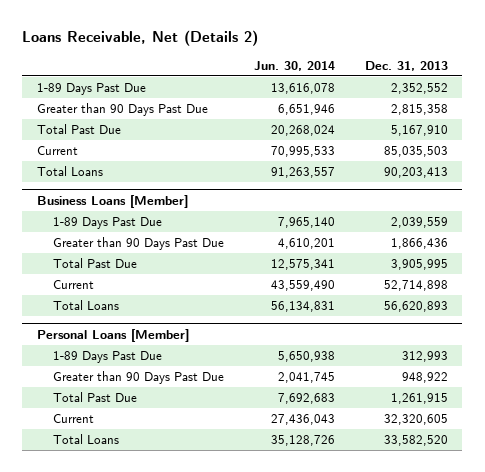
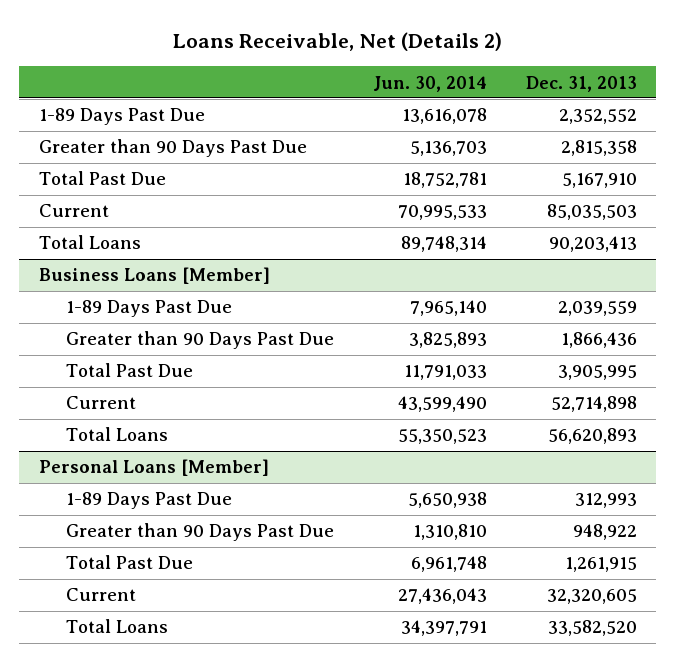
- Greater than 90 Days Past Due | 6,651,946 | 2,815,358
- Total Past Due | 20,268,024 | 5,167,910
+ Greater than 90 Days Past Due | 5,136,703 | 2,815,358
+ Total Past Due | 18,752,781 | 5,167,910
- Total Loans | 91,263,557 | 90,203,413
+ Total Loans | 89,748,314 | 90,203,413
@ Business Loans [Member]
- Greater than 90 Days Past Due | 4,610,201 | 1,866,436
- Total Past Due | 12,575,341 | 3,905,995
- Current | 43,559,490 | 52,714,898
- Total Loans | 56,134,831 | 56,620,893
+ Greater than 90 Days Past Due | 3,825,893 | 1,866,436
+ Total Past Due | 11,791,033 | 3,905,995
+ Current | 43,599,490 | 52,714,898
+ Total Loans | 55,350,523 | 56,620,893
@ Personal Loans [Member]
- Greater than 90 Days Past Due | 2,041,745 | 948,922
- Total Past Due | 7,692,683 | 1,261,915
+ Greater than 90 Days Past Due | 1,310,810 | 948,922
+ Total Past Due | 6,961,748 | 1,261,915
- Total Loans | 35,128,726 | 33,582,520
+ Total Loans | 34,397,791 | 33,582,520

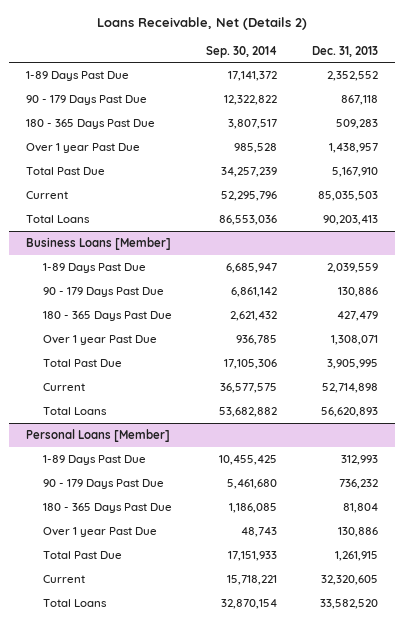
- | Jun. 30, 2014 | Dec. 31, 2013
+ | Sep. 30, 2014 | Dec. 31, 2013
- Greater than 90 Days Past Due | 5,136,703 | 2,815,358
+ 90 - 179 Days Past Due | 12,322,822 | 867,118
+ 180 - 365 Days Past Due | 3,807,517 | 509,283
+ Over 1 year Past Due | 985,528 | 1,438,957
@ Business Loans [Member]
- Greater than 90 Days Past Due | 3,825,893 | 1,866,436
+ 90 - 179 Days Past Due | 6,861,142 | 130,886
+ 180 - 365 Days Past Due | 2,621,432 | 427,479
+ Over 1 year Past Due | 936,785 | 1,308,071
@ Personal Loans [Member]
- Greater than 90 Days Past Due | 1,310,810 | 948,922
+ 90 - 179 Days Past Due | 5,461,680 | 736,232
+ 180 - 365 Days Past Due | 1,186,085 | 81,804
+ Over 1 year Past Due | 48,743 | 130,886

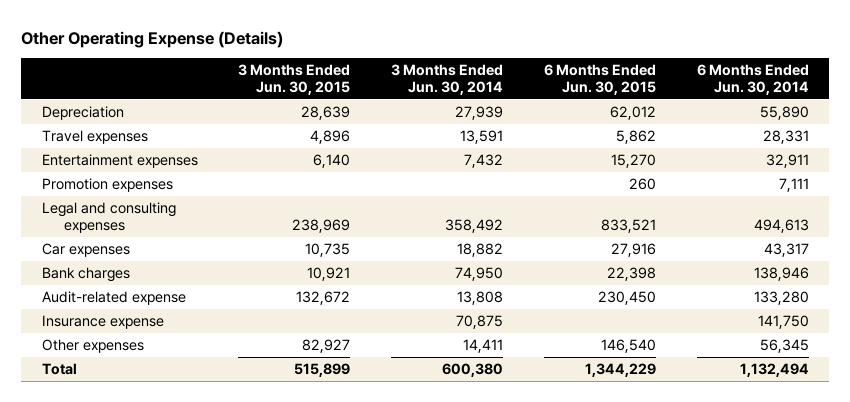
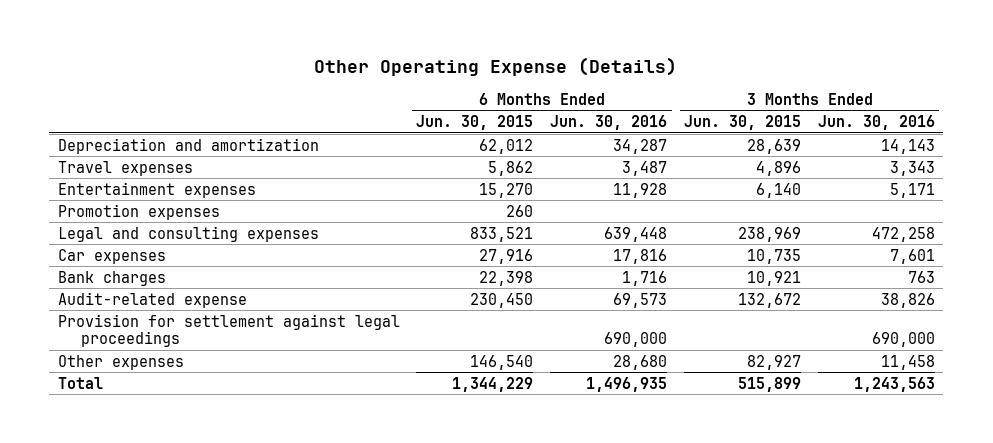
- | 3 Months Ended Jun. 30, 2015 | 3 Months Ended Jun. 30, 2014 | 6 Months Ended Jun. 30, 2015 | 6 Months Ended Jun. 30, 2014
+ | 6 Months Ended Jun. 30, 2015 | 6 Months Ended Jun. 30, 2016 | 3 Months Ended Jun. 30, 2015 | 3 Months Ended Jun. 30, 2016
- Depreciation | 28,639 | 27,939 | 62,012 | 55,890
+ Depreciation and amortization | 62,012 | 34,287 | 28,639 | 14,143
- Insurance expense | | 70,875 | | 141,750
+ Provision for settlement against legal proceedings | | 690,000 | | 690,000

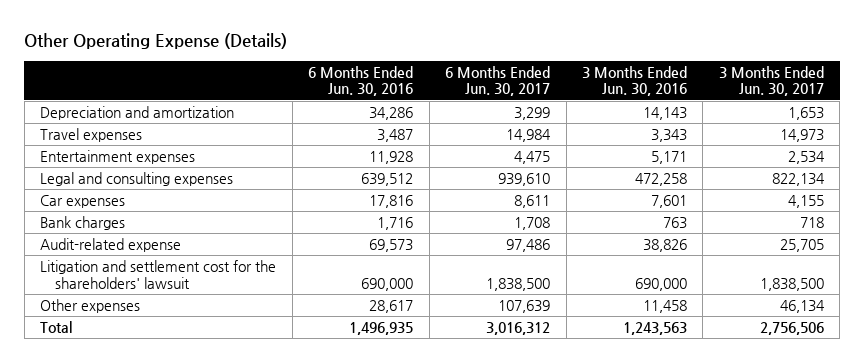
- | 6 Months Ended Jun. 30, 2015 | 6 Months Ended Jun. 30, 2016 | 3 Months Ended Jun. 30, 2015 | 3 Months Ended Jun. 30, 2016
+ | 6 Months Ended Jun. 30, 2016 | 6 Months Ended Jun. 30, 2017 | 3 Months Ended Jun. 30, 2016 | 3 Months Ended Jun. 30, 2017
- Depreciation and amortization | 62,012 | 34,287 | 28,639 | 14,143
+ Depreciation and amortization | 34,286 | 3,299 | 14,143 | 1,653
- Promotion expenses | 260 | | |
- Legal and consulting expenses | 833,521 | 639,448 | 238,969 | 472,258
+ Legal and consulting expenses | 639,512 | 939,610 | 472,258 | 822,134
- Provision for settlement against legal proceedings | | 690,000 | | 690,000
- Other expenses | 146,540 | 28,680 | 82,927 | 11,458
+ Litigation and settlement cost for the shareholders' lawsuit | 690,000 | 1,838,500 | 690,000 | 1,838,500
+ Other expenses | 28,617 | 107,639 | 11,458 | 46,134

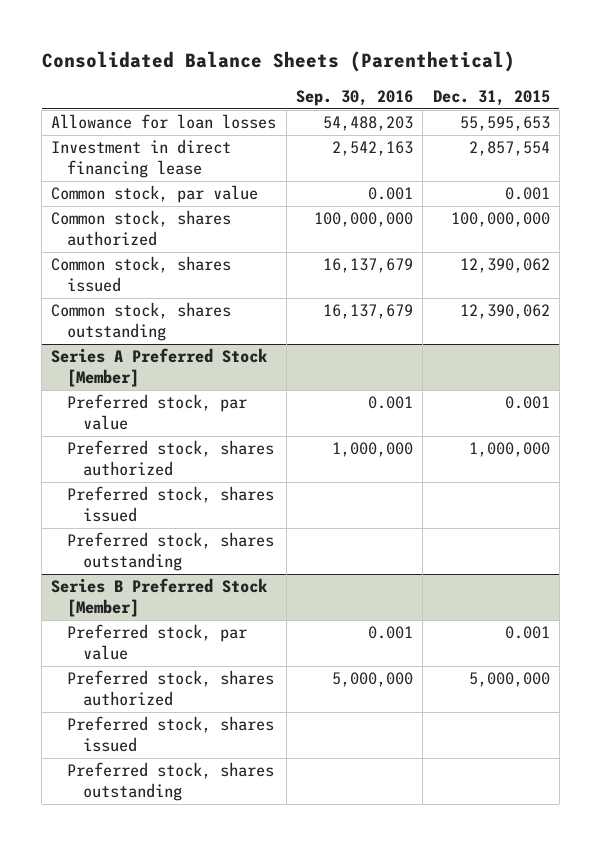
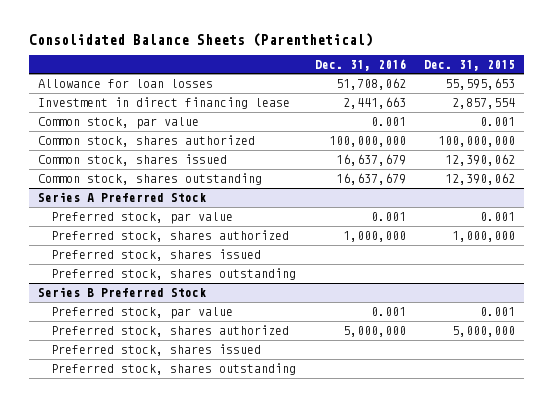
- | Sep. 30, 2016 | Dec. 31, 2015
+ | Dec. 31, 2016 | Dec. 31, 2015
- Series A Preferred Stock [Member]
+ Series A Preferred Stock
- Series B Preferred Stock [Member]
+ Series B Preferred Stock

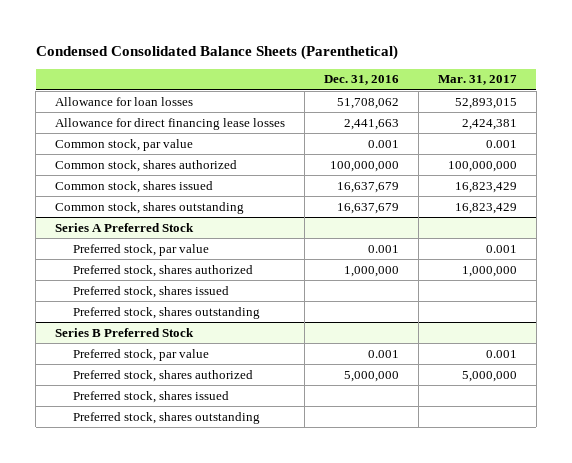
- Consolidated Balance Sheets (Parenthetical)
+ Condensed Consolidated Balance Sheets (Parenthetical)
- | Dec. 31, 2016 | Dec. 31, 2015
+ | Dec. 31, 2016 | Mar. 31, 2017
- Investment in direct financing lease | 2,441,663 | 2,857,554
+ Allowance for direct financing lease losses | 2,441,663 | 2,424,381

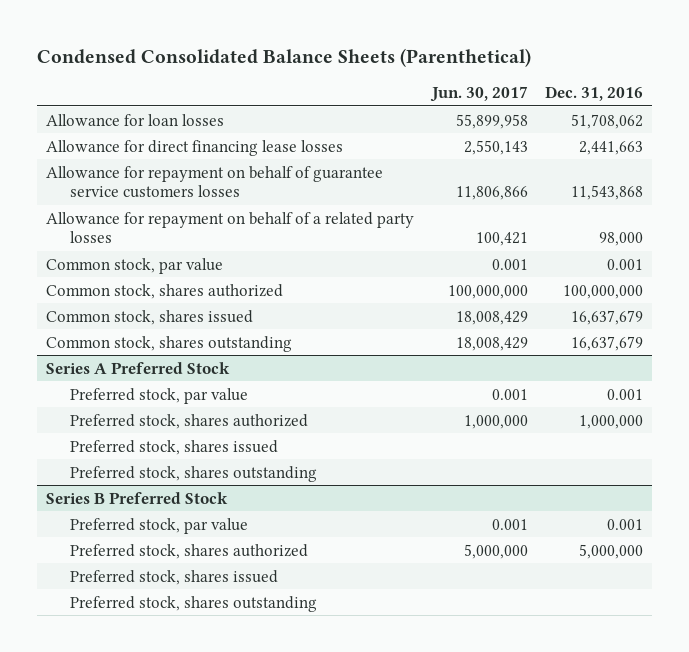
- | Dec. 31, 2016 | Mar. 31, 2017
+ | Jun. 30, 2017 | Dec. 31, 2016
+ Allowance for repayment on behalf of guarantee service customers losses | 11,806,866 | 11,543,868
+ Allowance for repayment on behalf of a related party losses | 100,421 | 98,000

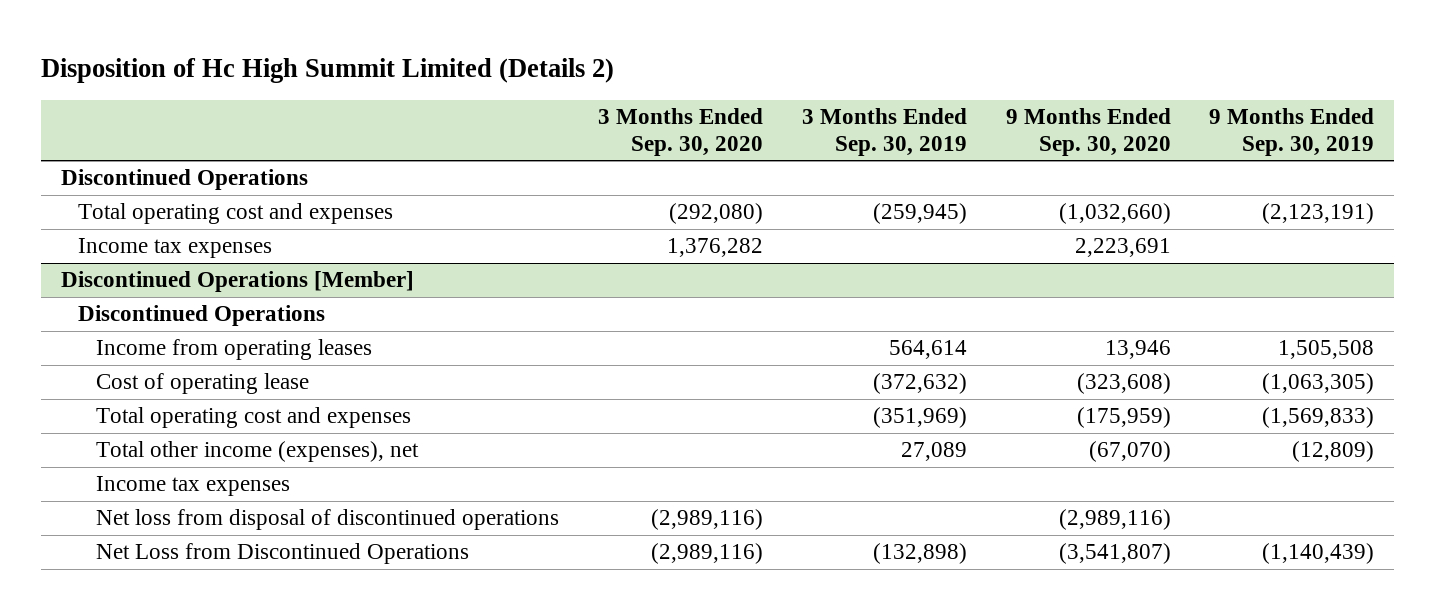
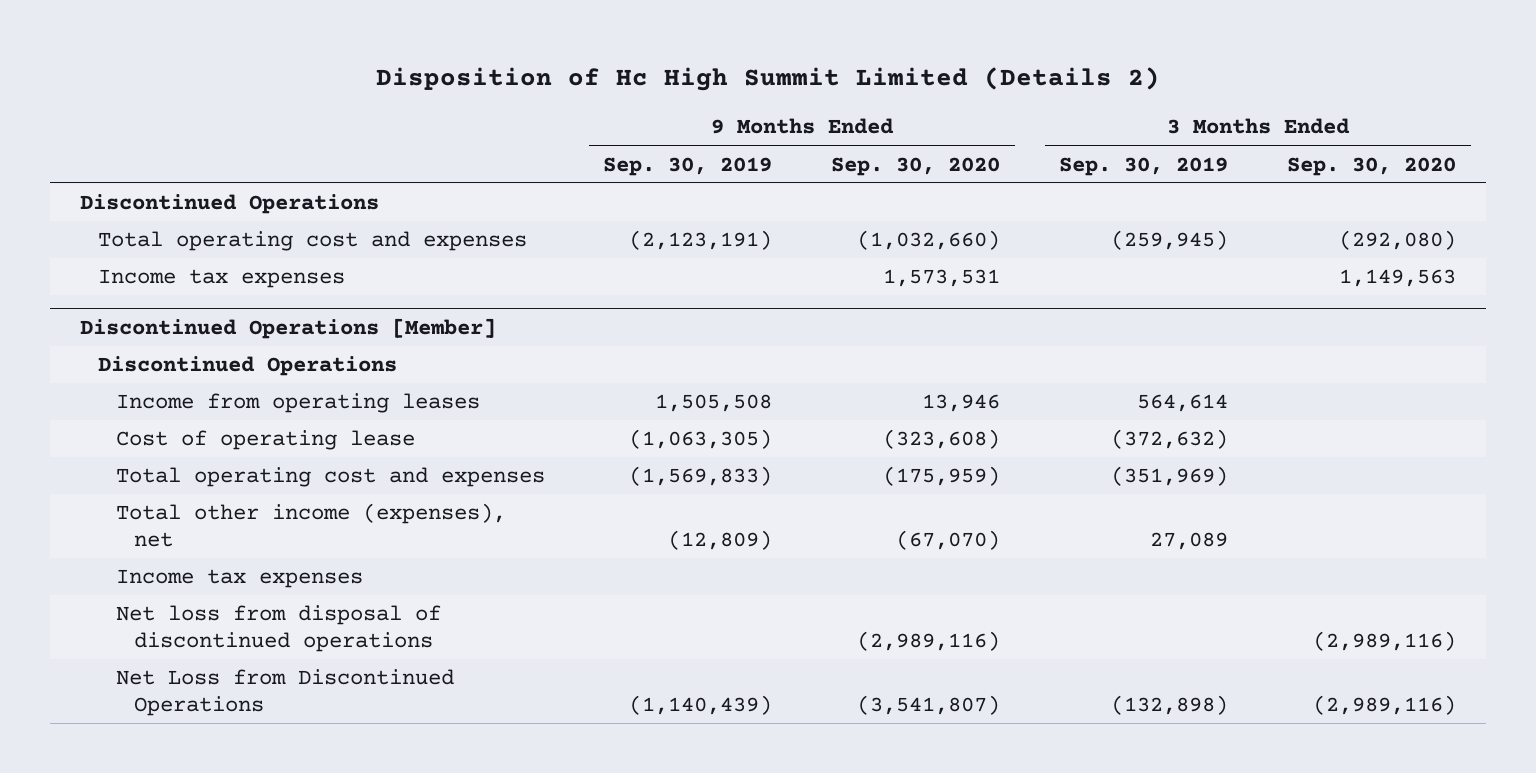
- | 3 Months Ended Sep. 30, 2020 | 3 Months Ended Sep. 30, 2019 | 9 Months Ended Sep. 30, 2020 | 9 Months Ended Sep. 30, 2019
+ | 9 Months Ended Sep. 30, 2019 | 9 Months Ended Sep. 30, 2020 | 3 Months Ended Sep. 30, 2019 | 3 Months Ended Sep. 30, 2020
- Income tax expenses | 1,376,282 | | 2,223,691 |
+ Income tax expenses | | 1,573,531 | | 1,149,563

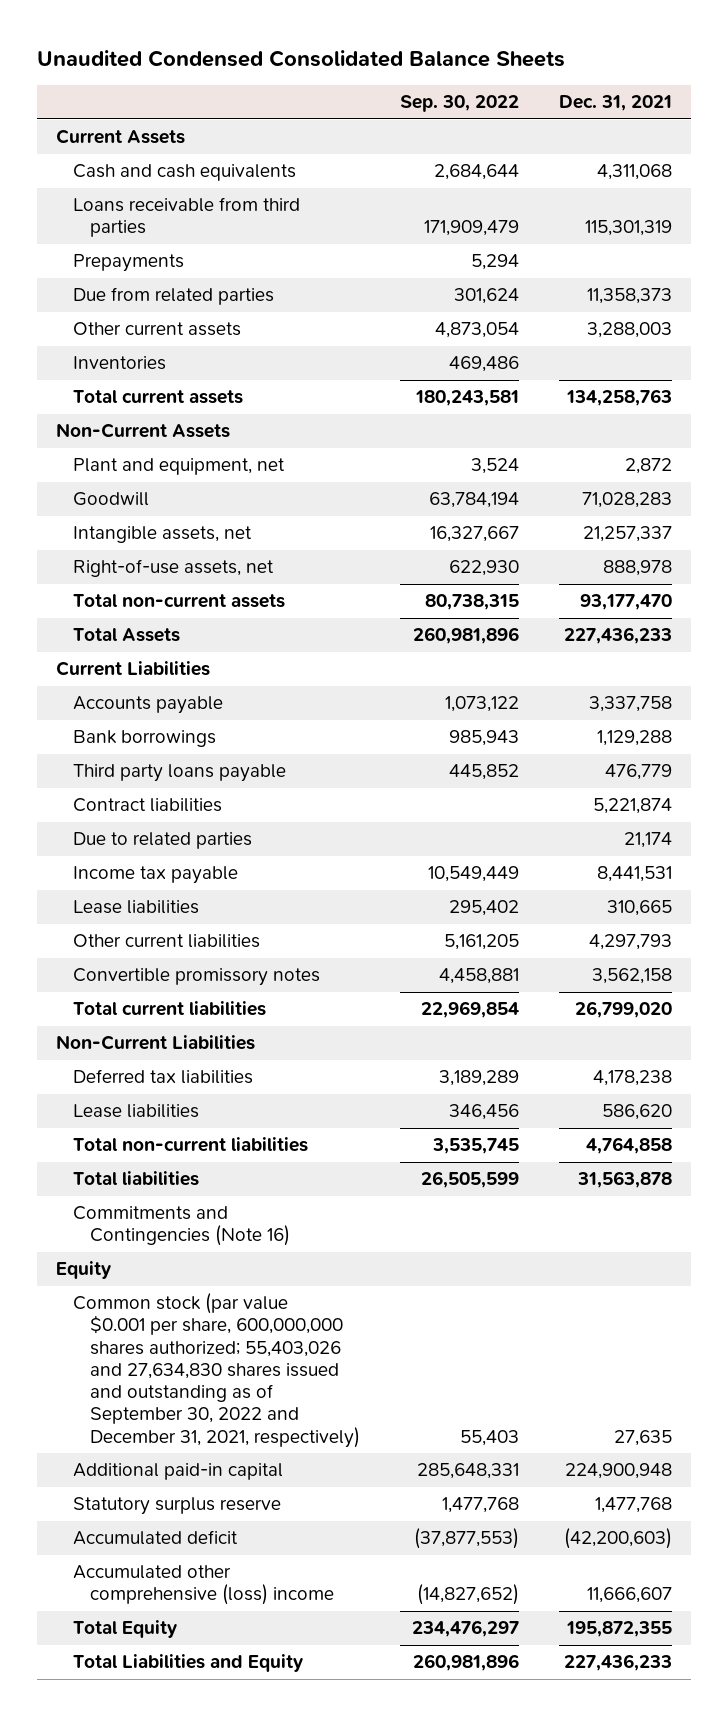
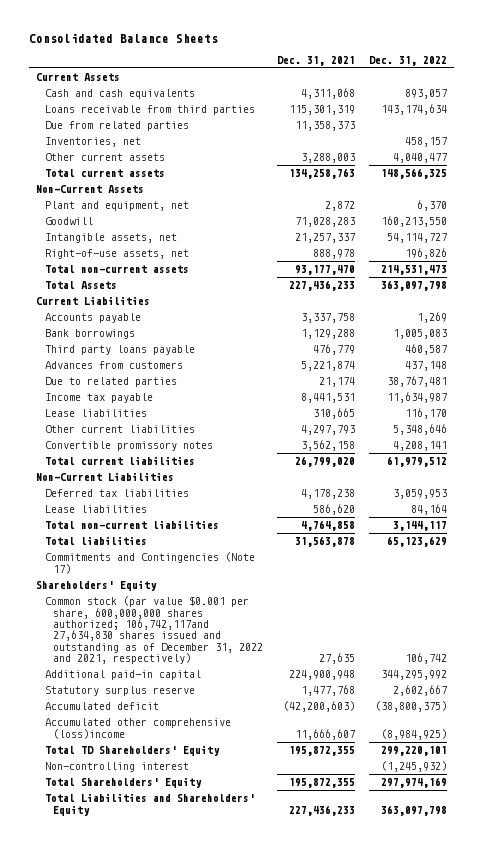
- Unaudited Condensed Consolidated Balance Sheets
+ Consolidated Balance Sheets
- | Sep. 30, 2022 | Dec. 31, 2021
+ | Dec. 31, 2021 | Dec. 31, 2022
- Prepayments | 5,294 |
+ Inventories, net | | 458,157
- Inventories | 469,486 |
- Contract liabilities | | 5,221,874
+ Advances from customers | 5,221,874 | 437,148
- Commitments and Contingencies (Note 16)
- Equity
- Common stock (par value $0.001 per share, 600,000,000 shares authorized; 55,403,026 and 27,634,830 shares issued and outstanding as of September 30, 2022 and December 31, 2021, respectively) | 55,403 | 27,635
+ Commitments and Contingencies (Note 17)
+ Shareholders' Equity
+ Common stock (par value $0.001 per share, 600,000,000 shares authorized; 106,742,117and 27,634,830 shares issued and outstanding as of December 31, 2022 and 2021, respectively) | 27,635 | 106,742
- Accumulated other comprehensive (loss) income | (14,827,652) | 11,666,607
- Total Equity | 234,476,297 | 195,872,355
- Total Liabilities and Equity | 260,981,896 | 227,436,233
+ Accumulated other comprehensive (loss)income | 11,666,607 | (8,984,925)
+ Total TD Shareholders' Equity | 195,872,355 | 299,220,101
+ Non-controlling interest | | (1,245,932)
+ Total Shareholders' Equity | 195,872,355 | 297,974,169
+ Total Liabilities and Shareholders' Equity | 227,436,233 | 363,097,798

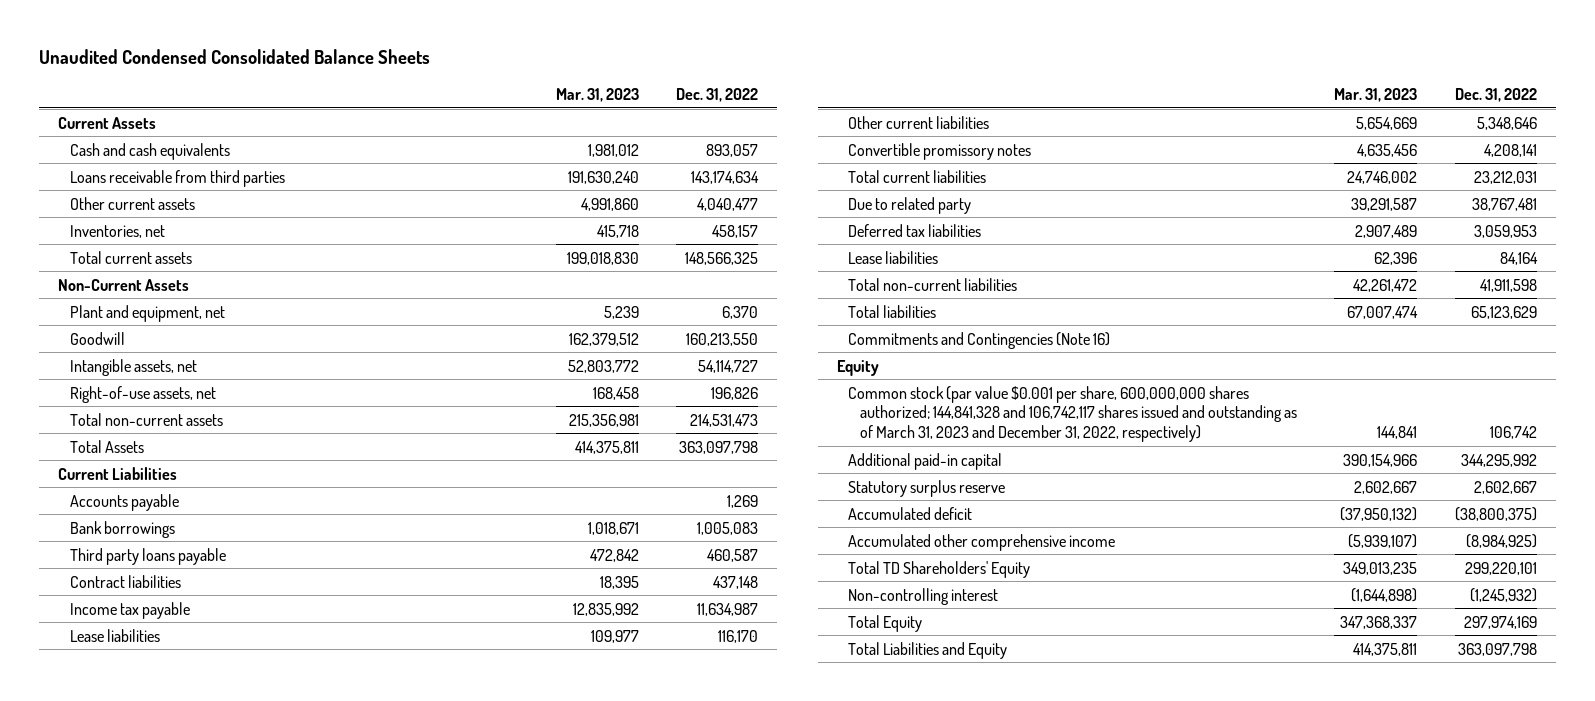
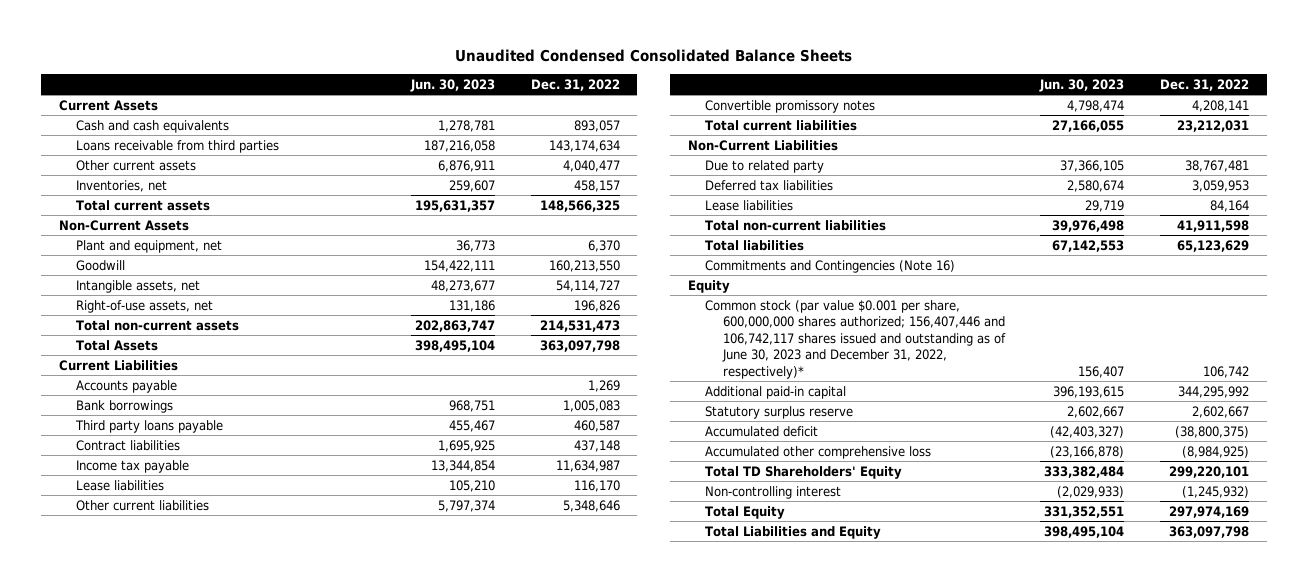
- | Mar. 31, 2023 | Dec. 31, 2022
+ | Jun. 30, 2023 | Dec. 31, 2022
+ Non-Current Liabilities
- Common stock (par value $0.001 per share, 600,000,000 shares authorized; 144,841,328 and 106,742,117 shares issued and outstanding as of March 31, 2023 and December 31, 2022, respectively) | 144,841 | 106,742
+ Common stock (par value $0.001 per share, 600,000,000 shares authorized; 156,407,446 and 106,742,117 shares issued and outstanding as of June 30, 2023 and December 31, 2022, respectively)* | 156,407 | 106,742
- Accumulated other comprehensive income | (5,939,107) | (8,984,925)
+ Accumulated other comprehensive loss | (23,166,878) | (8,984,925)

